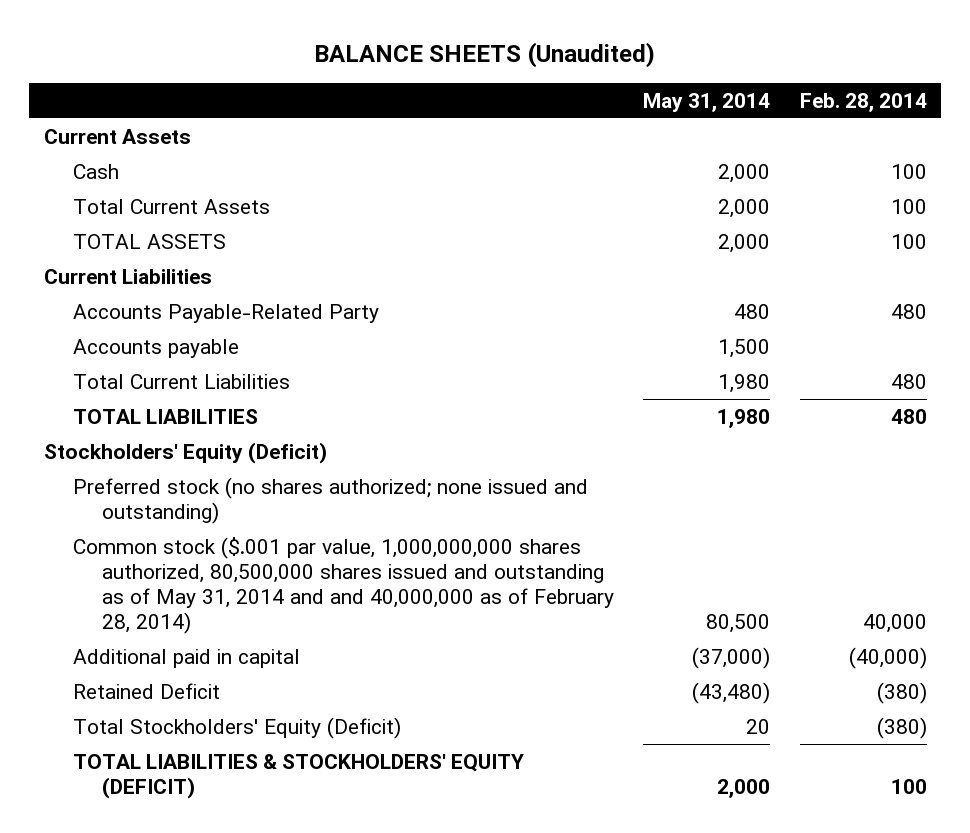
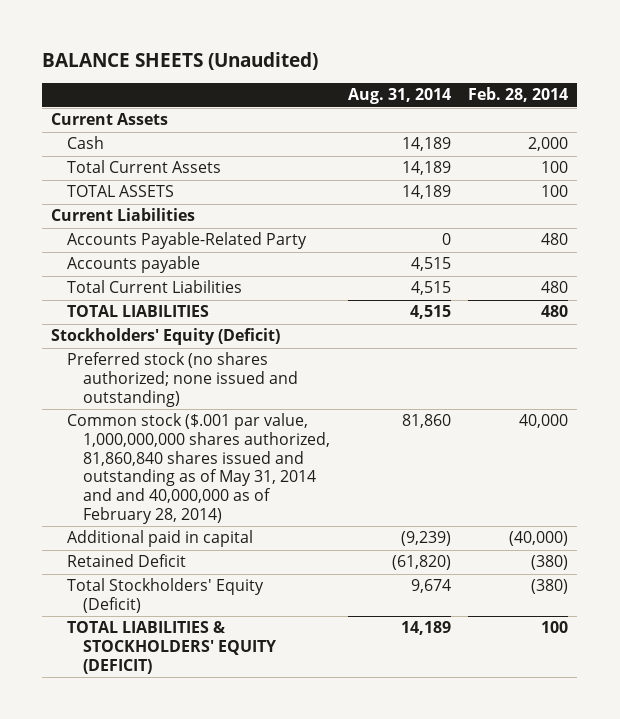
- | May 31, 2014 | Feb. 28, 2014
+ | Aug. 31, 2014 | Feb. 28, 2014
- Cash | 2,000 | 100
+ Cash | 14,189 | 2,000
- Common stock ($.001 par value, 1,000,000,000 shares authorized, 80,500,000 shares issued and outstanding as of May 31, 2014 and and 40,000,000 as of February 28, 2014) | 80,500 | 40,000
+ Common stock ($.001 par value, 1,000,000,000 shares authorized, 81,860,840 shares issued and outstanding as of May 31, 2014 and and 40,000,000 as of February 28, 2014) | 81,860 | 40,000

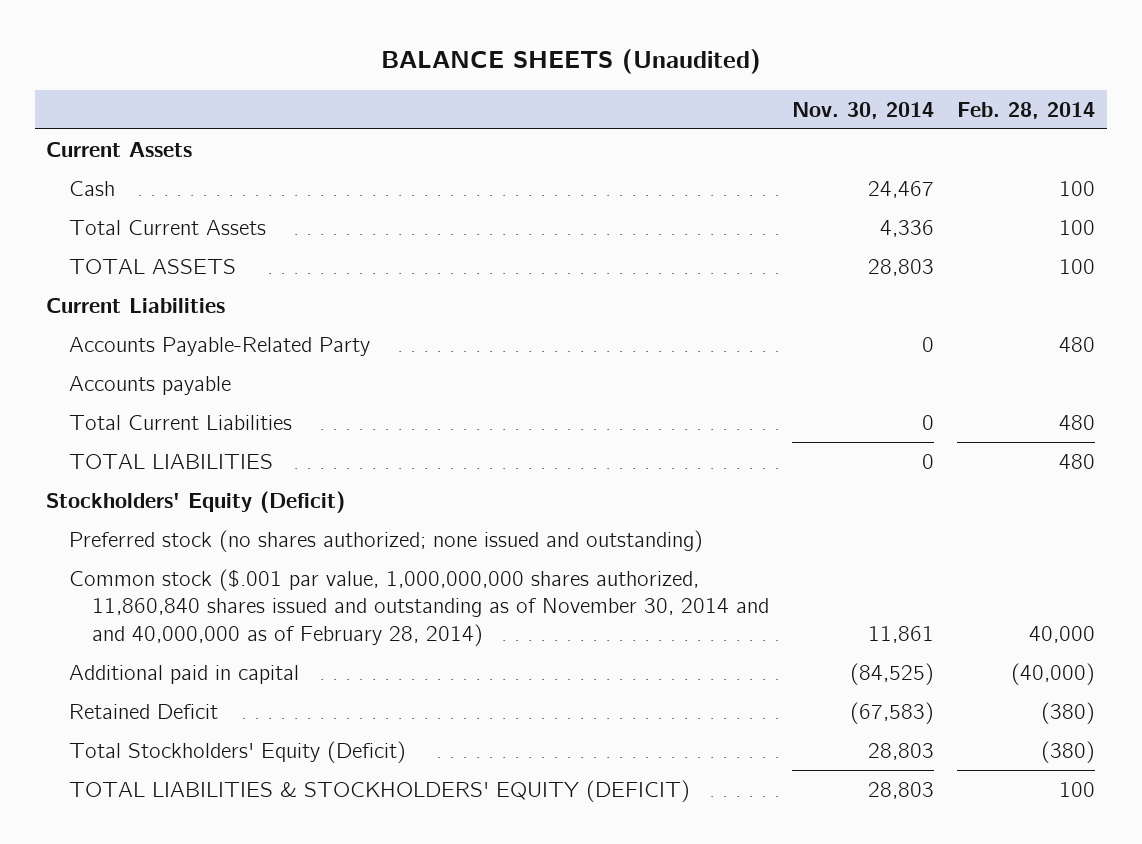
- | Aug. 31, 2014 | Feb. 28, 2014
+ | Nov. 30, 2014 | Feb. 28, 2014
- Cash | 14,189 | 2,000
+ Cash | 24,467 | 100
- Common stock ($.001 par value, 1,000,000,000 shares authorized, 81,860,840 shares issued and outstanding as of May 31, 2014 and and 40,000,000 as of February 28, 2014) | 81,860 | 40,000
+ Common stock ($.001 par value, 1,000,000,000 shares authorized, 11,860,840 shares issued and outstanding as of November 30, 2014 and and 40,000,000 as of February 28, 2014) | 11,861 | 40,000

